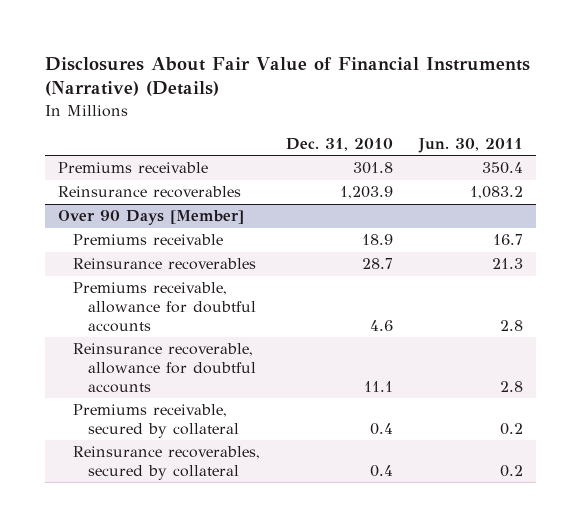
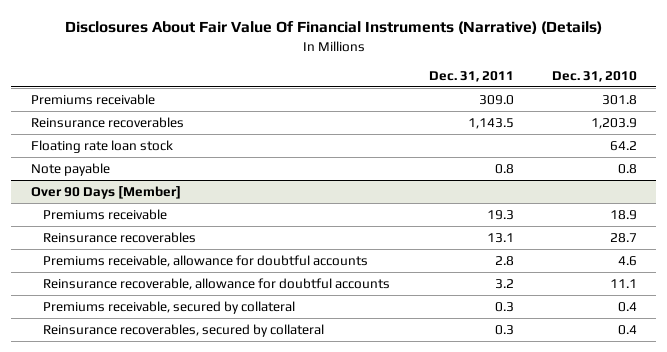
- Disclosures About Fair Value of Financial Instruments (Narrative) (Details)
+ Disclosures About Fair Value Of Financial Instruments (Narrative) (Details)
- | Dec. 31, 2010 | Jun. 30, 2011
+ | Dec. 31, 2011 | Dec. 31, 2010
+ Floating rate loan stock | | 64.2
+ Note payable | 0.8 | 0.8

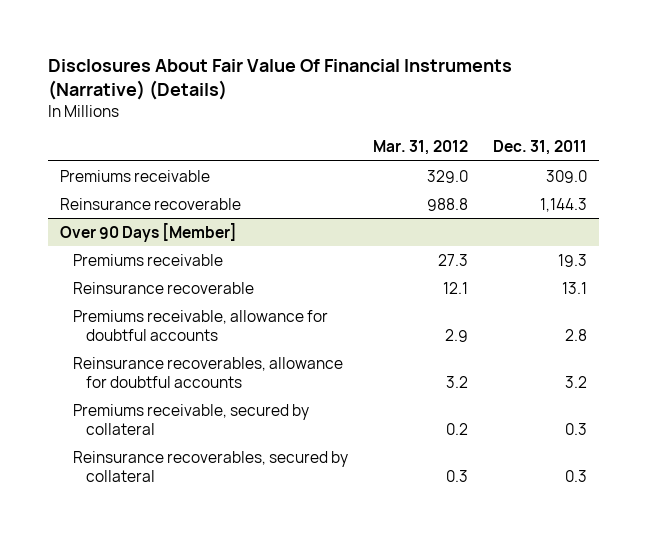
- | Dec. 31, 2011 | Dec. 31, 2010
+ | Mar. 31, 2012 | Dec. 31, 2011
- Reinsurance recoverables | 1,143.5 | 1,203.9
- Floating rate loan stock | | 64.2
- Note payable | 0.8 | 0.8
+ Reinsurance recoverable | 988.8 | 1,144.3
@ Over 90 Days [Member]
- Reinsurance recoverables | 13.1 | 28.7
+ Reinsurance recoverable | 12.1 | 13.1
- Reinsurance recoverable, allowance for doubtful accounts | 3.2 | 11.1
+ Reinsurance recoverables, allowance for doubtful accounts | 3.2 | 3.2

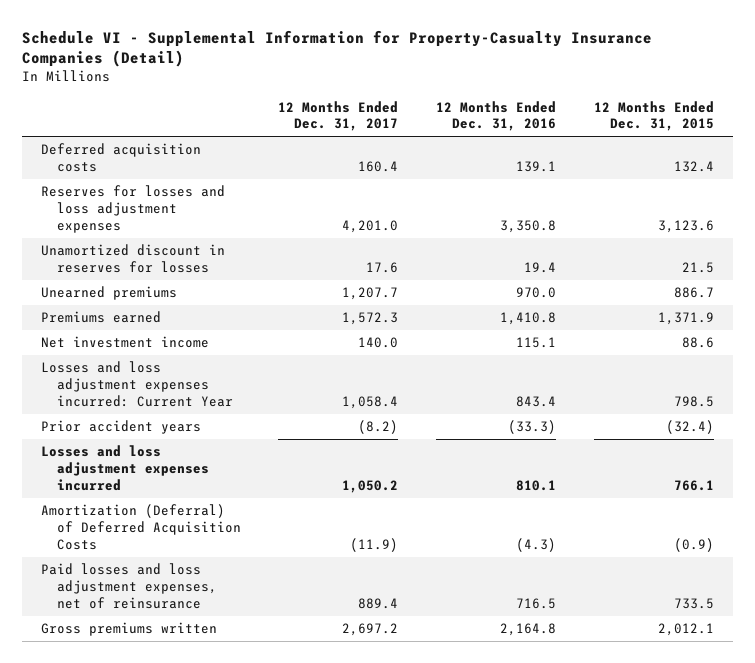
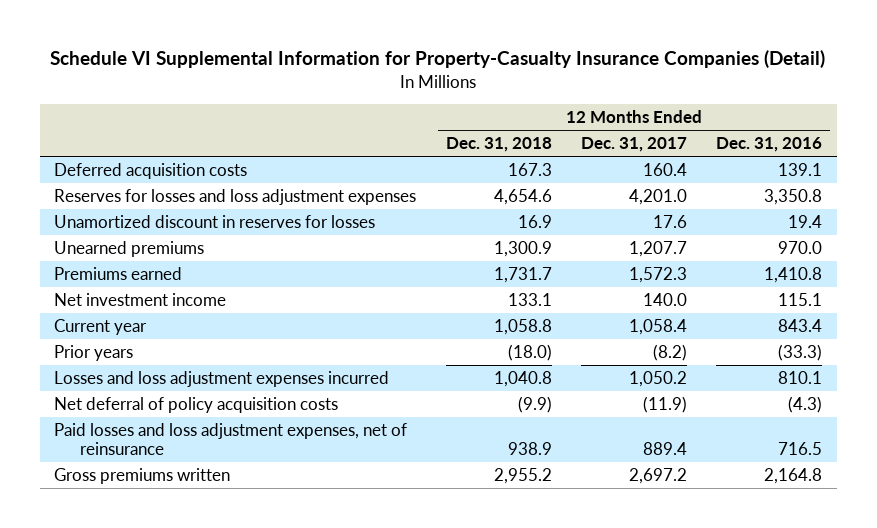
- Schedule VI - Supplemental Information for Property-Casualty Insurance Companies (Detail)
+ Schedule VI Supplemental Information for Property-Casualty Insurance Companies (Detail)
- | 12 Months Ended Dec. 31, 2017 | 12 Months Ended Dec. 31, 2016 | 12 Months Ended Dec. 31, 2015
+ | 12 Months Ended Dec. 31, 2018 | 12 Months Ended Dec. 31, 2017 | 12 Months Ended Dec. 31, 2016
- Losses and loss adjustment expenses incurred: Current Year | 1,058.4 | 843.4 | 798.5
- Prior accident years | (8.2) | (33.3) | (32.4)
+ Current year | 1,058.8 | 1,058.4 | 843.4
+ Prior years | (18.0) | (8.2) | (33.3)
- Amortization (Deferral) of Deferred Acquisition Costs | (11.9) | (4.3) | (0.9)
+ Net deferral of policy acquisition costs | (9.9) | (11.9) | (4.3)

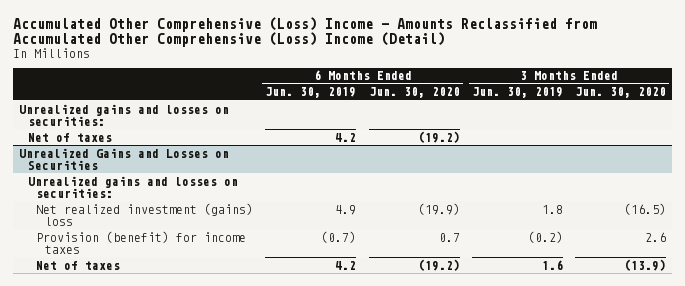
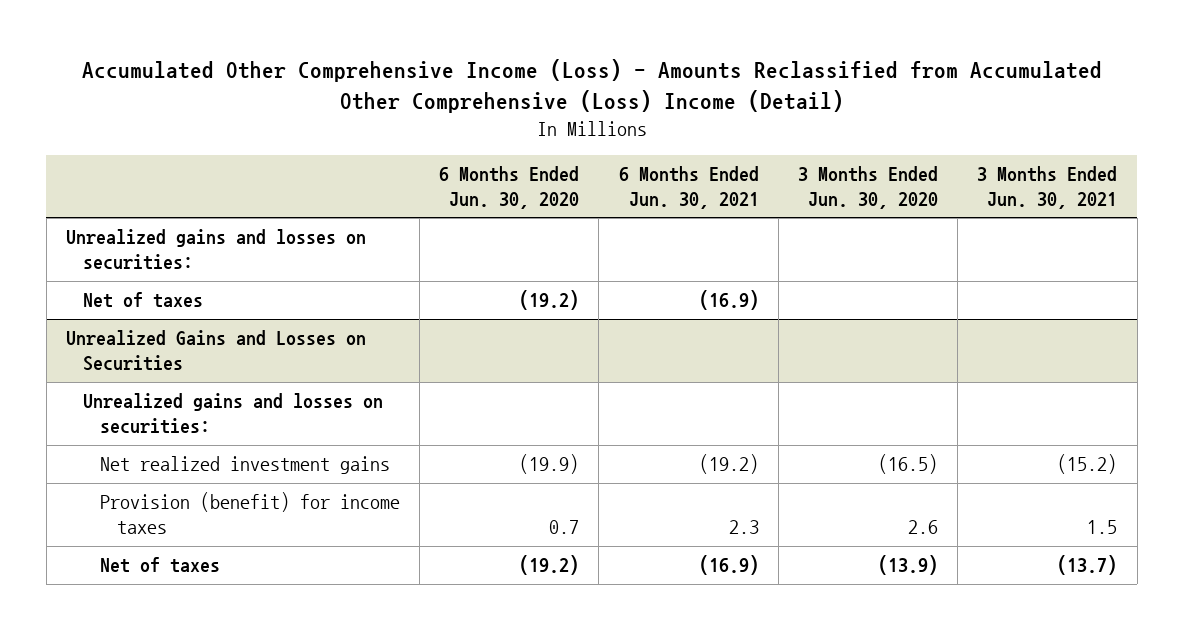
- Accumulated Other Comprehensive (Loss) Income - Amounts Reclassified from Accumulated Other Comprehensive (Loss) Income (Detail)
+ Accumulated Other Comprehensive Income (Loss) - Amounts Reclassified from Accumulated Other Comprehensive (Loss) Income (Detail)
- | 6 Months Ended Jun. 30, 2019 | 6 Months Ended Jun. 30, 2020 | 3 Months Ended Jun. 30, 2019 | 3 Months Ended Jun. 30, 2020
+ | 6 Months Ended Jun. 30, 2020 | 6 Months Ended Jun. 30, 2021 | 3 Months Ended Jun. 30, 2020 | 3 Months Ended Jun. 30, 2021
@ Unrealized Gains and Losses on Securities
- Net realized investment (gains) loss | 4.9 | (19.9) | 1.8 | (16.5)
+ Net realized investment gains | (19.9) | (19.2) | (16.5) | (15.2)

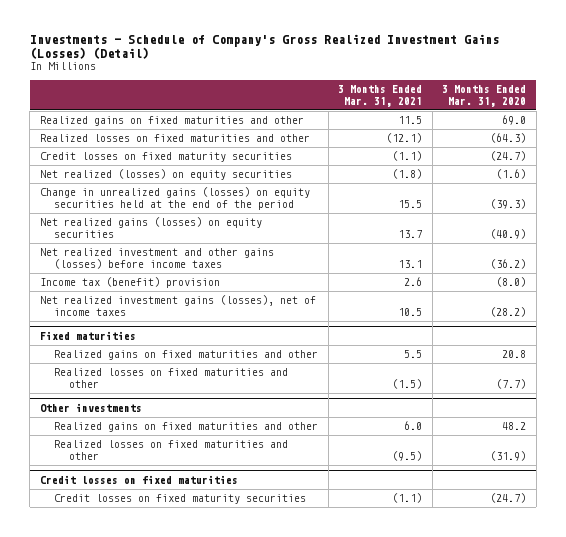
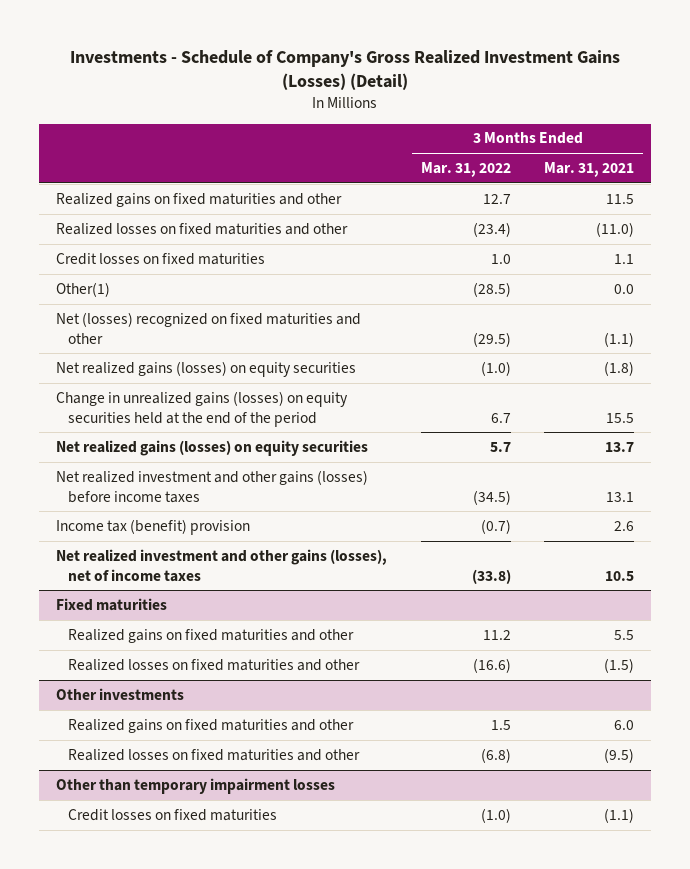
- | 3 Months Ended Mar. 31, 2021 | 3 Months Ended Mar. 31, 2020
+ | 3 Months Ended Mar. 31, 2022 | 3 Months Ended Mar. 31, 2021
- Realized losses on fixed maturities and other | (12.1) | (64.3)
- Credit losses on fixed maturity securities | (1.1) | (24.7)
- Net realized (losses) on equity securities | (1.8) | (1.6)
+ Realized losses on fixed maturities and other | (23.4) | (11.0)
+ Credit losses on fixed maturities | 1.0 | 1.1
+ Other(1) | (28.5) | 0.0
+ Net (losses) recognized on fixed maturities and other | (29.5) | (1.1)
+ Net realized gains (losses) on equity securities | (1.0) | (1.8)
- Net realized investment gains (losses), net of income taxes | 10.5 | (28.2)
+ Net realized investment and other gains (losses), net of income taxes | (33.8) | 10.5
- Credit losses on fixed maturities
- Credit losses on fixed maturity securities | (1.1) | (24.7)
+ Other than temporary impairment losses
+ Credit losses on fixed maturities | (1.0) | (1.1)

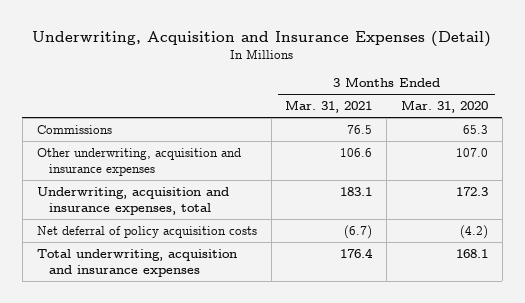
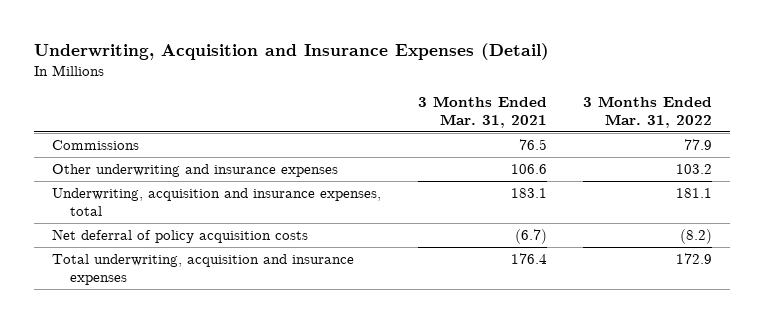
- | 3 Months Ended Mar. 31, 2021 | 3 Months Ended Mar. 31, 2020
+ | 3 Months Ended Mar. 31, 2021 | 3 Months Ended Mar. 31, 2022
- Other underwriting, acquisition and insurance expenses | 106.6 | 107.0
+ Other underwriting and insurance expenses | 106.6 | 103.2

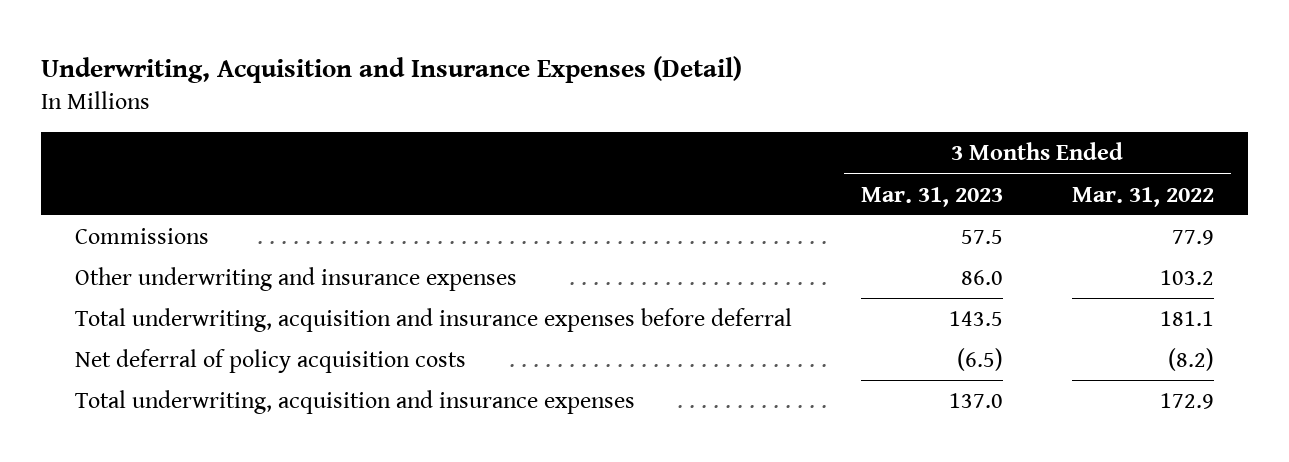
- | 3 Months Ended Mar. 31, 2021 | 3 Months Ended Mar. 31, 2022
+ | 3 Months Ended Mar. 31, 2023 | 3 Months Ended Mar. 31, 2022
- Underwriting, acquisition and insurance expenses, total | 183.1 | 181.1
+ Total underwriting, acquisition and insurance expenses before deferral | 143.5 | 181.1

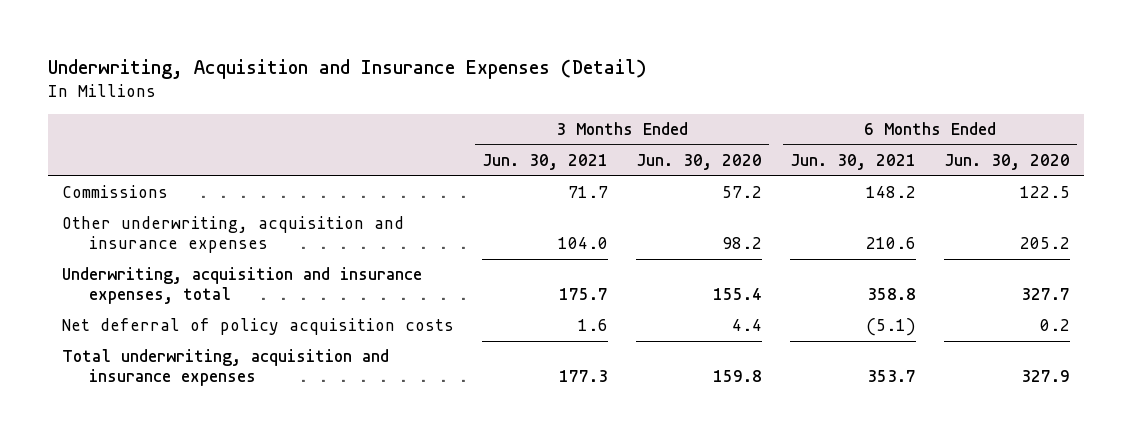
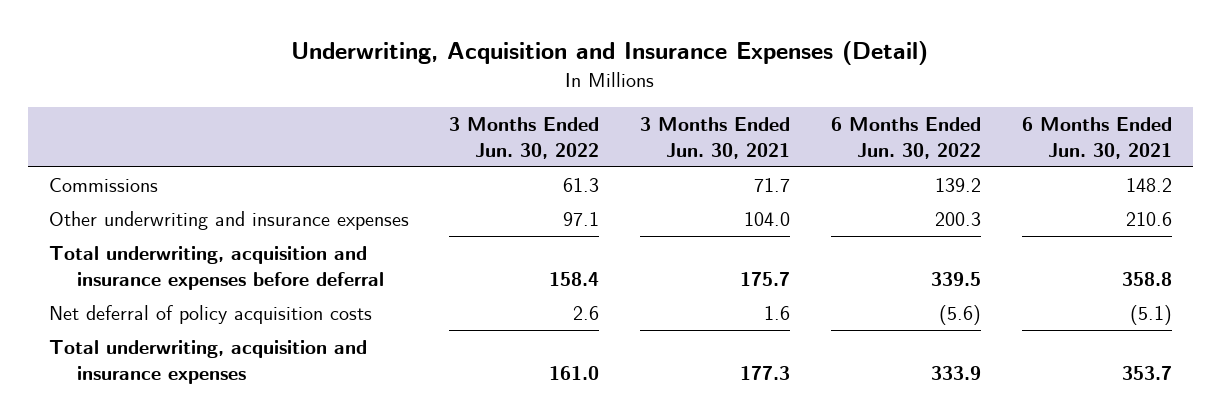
- | 3 Months Ended Jun. 30, 2021 | 3 Months Ended Jun. 30, 2020 | 6 Months Ended Jun. 30, 2021 | 6 Months Ended Jun. 30, 2020
+ | 3 Months Ended Jun. 30, 2022 | 3 Months Ended Jun. 30, 2021 | 6 Months Ended Jun. 30, 2022 | 6 Months Ended Jun. 30, 2021
- Other underwriting, acquisition and insurance expenses | 104.0 | 98.2 | 210.6 | 205.2
- Underwriting, acquisition and insurance expenses, total | 175.7 | 155.4 | 358.8 | 327.7
+ Other underwriting and insurance expenses | 97.1 | 104.0 | 200.3 | 210.6
+ Total underwriting, acquisition and insurance expenses before deferral | 158.4 | 175.7 | 339.5 | 358.8

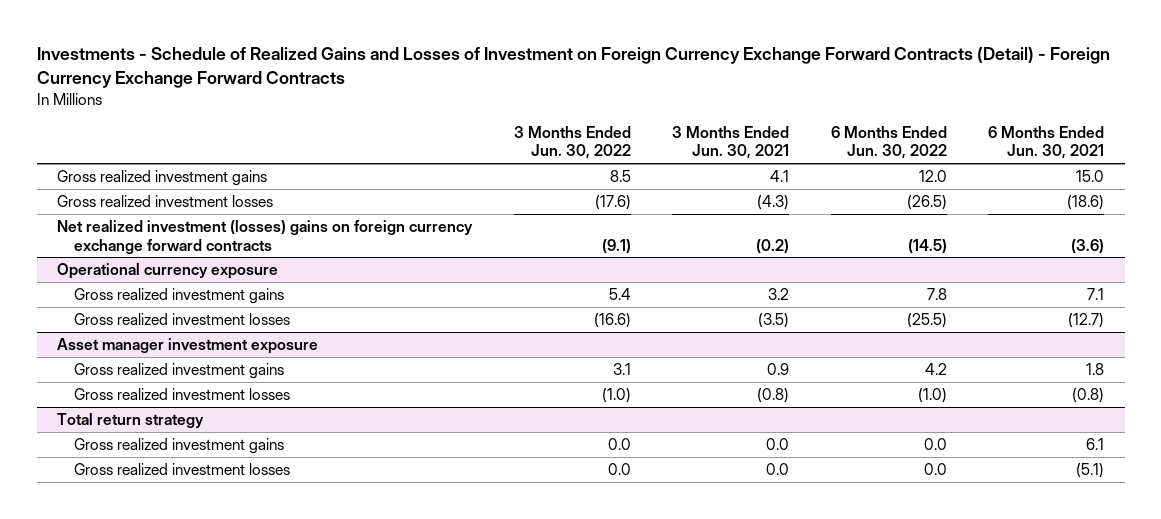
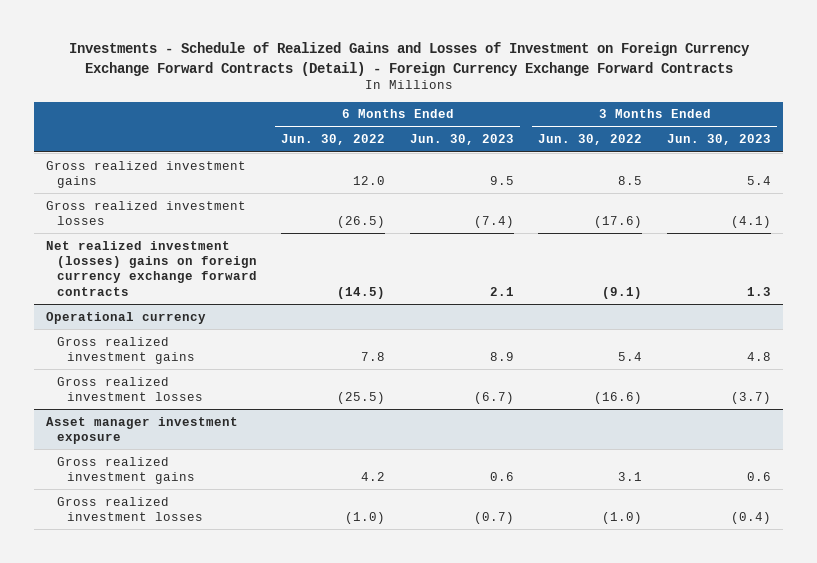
- | 3 Months Ended Jun. 30, 2022 | 3 Months Ended Jun. 30, 2021 | 6 Months Ended Jun. 30, 2022 | 6 Months Ended Jun. 30, 2021
+ | 6 Months Ended Jun. 30, 2022 | 6 Months Ended Jun. 30, 2023 | 3 Months Ended Jun. 30, 2022 | 3 Months Ended Jun. 30, 2023
- Operational currency exposure
+ Operational currency
- Total return strategy
- Gross realized investment gains | 0.0 | 0.0 | 0.0 | 6.1
- Gross realized investment losses | 0.0 | 0.0 | 0.0 | (5.1)

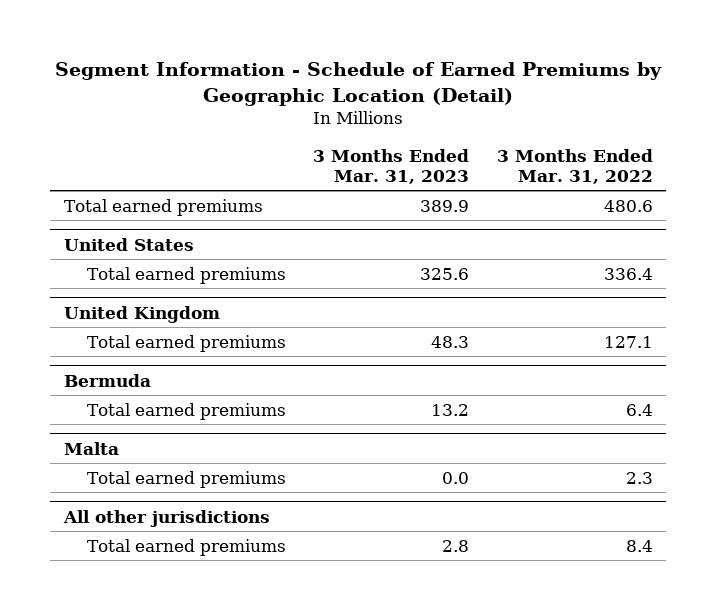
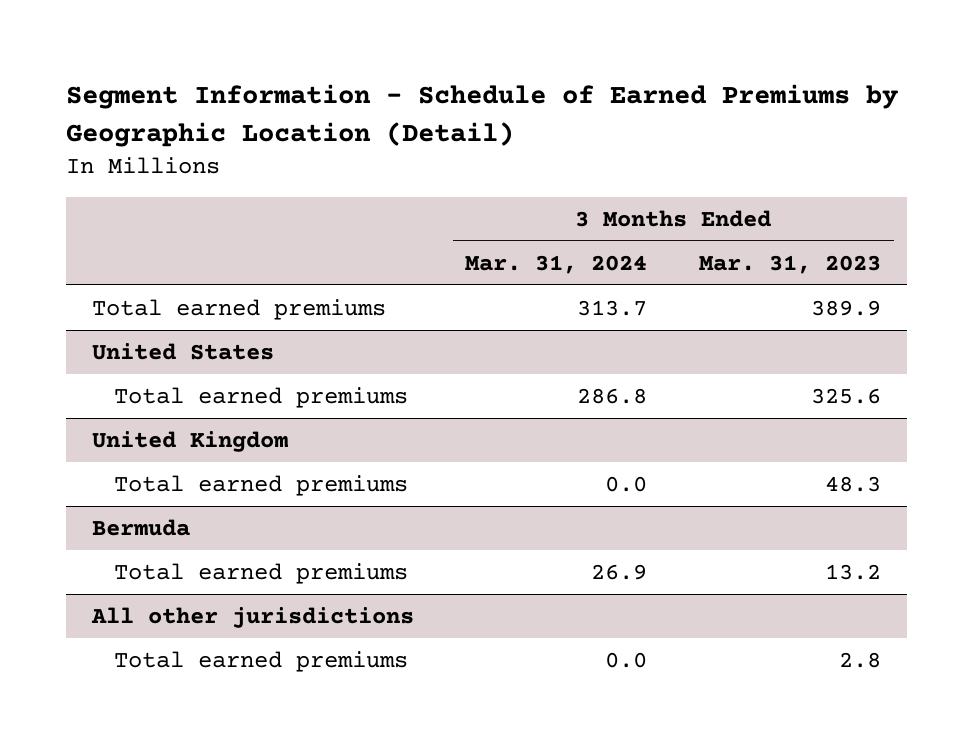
- | 3 Months Ended Mar. 31, 2023 | 3 Months Ended Mar. 31, 2022
+ | 3 Months Ended Mar. 31, 2024 | 3 Months Ended Mar. 31, 2023
- Malta
- Total earned premiums | 0.0 | 2.3

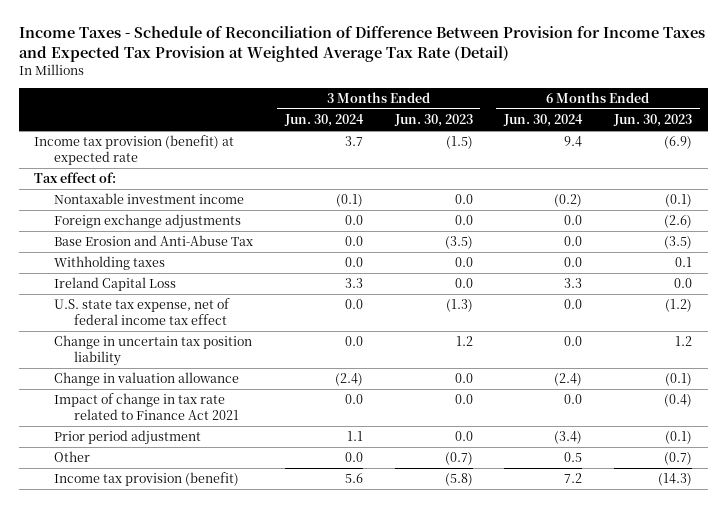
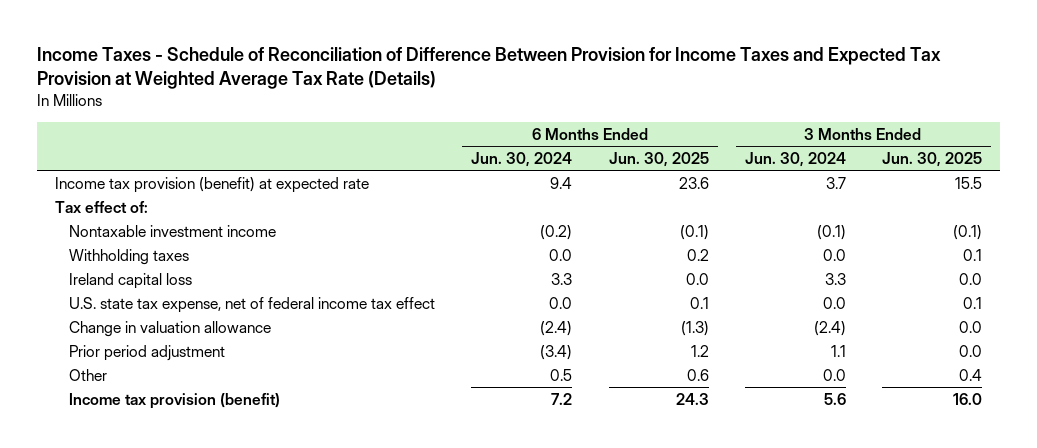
- Income Taxes - Schedule of Reconciliation of Difference Between Provision for Income Taxes and Expected Tax Provision at Weighted Average Tax Rate (Detail)
+ Income Taxes - Schedule of Reconciliation of Difference Between Provision for Income Taxes and Expected Tax Provision at Weighted Average Tax Rate (Details)
- | 3 Months Ended Jun. 30, 2024 | 3 Months Ended Jun. 30, 2023 | 6 Months Ended Jun. 30, 2024 | 6 Months Ended Jun. 30, 2023
+ | 6 Months Ended Jun. 30, 2024 | 6 Months Ended Jun. 30, 2025 | 3 Months Ended Jun. 30, 2024 | 3 Months Ended Jun. 30, 2025
- Foreign exchange adjustments | 0.0 | 0.0 | 0.0 | (2.6)
- Base Erosion and Anti-Abuse Tax | 0.0 | (3.5) | 0.0 | (3.5)
- Ireland Capital Loss | 3.3 | 0.0 | 3.3 | 0.0
+ Ireland capital loss | 3.3 | 0.0 | 3.3 | 0.0
- Change in uncertain tax position liability | 0.0 | 1.2 | 0.0 | 1.2
- Impact of change in tax rate related to Finance Act 2021 | 0.0 | 0.0 | 0.0 | (0.4)

